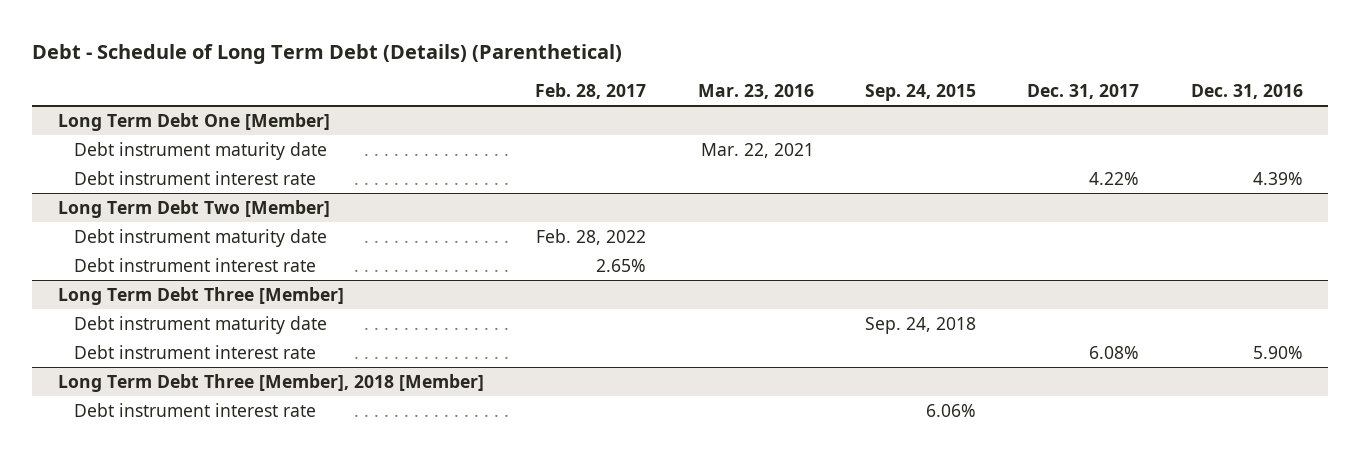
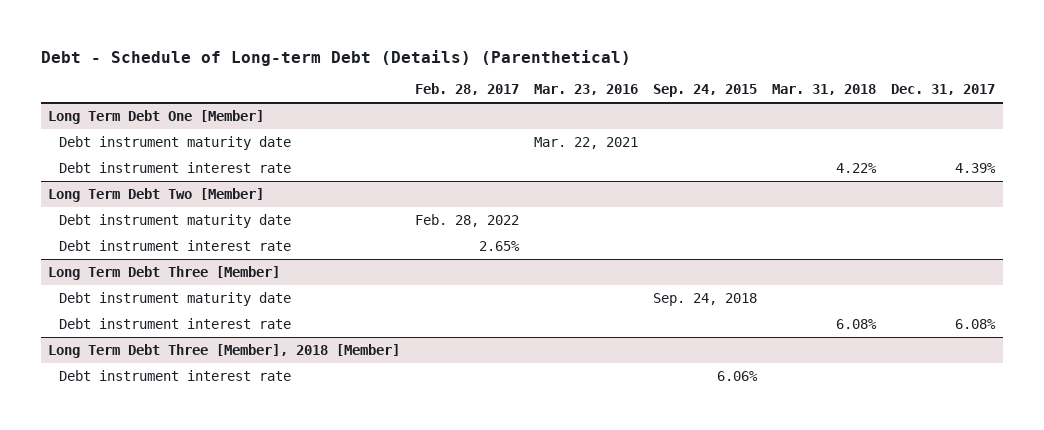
- Debt - Schedule of Long Term Debt (Details) (Parenthetical)
+ Debt - Schedule of Long-term Debt (Details) (Parenthetical)
- | Feb. 28, 2017 | Mar. 23, 2016 | Sep. 24, 2015 | Dec. 31, 2017 | Dec. 31, 2016
+ | Feb. 28, 2017 | Mar. 23, 2016 | Sep. 24, 2015 | Mar. 31, 2018 | Dec. 31, 2017
@ Long Term Debt One [Member]
- Debt instrument interest rate | | | | 4.22% | 4.39%
+ Debt instrument interest rate | | | | 4.22% | 4.39%

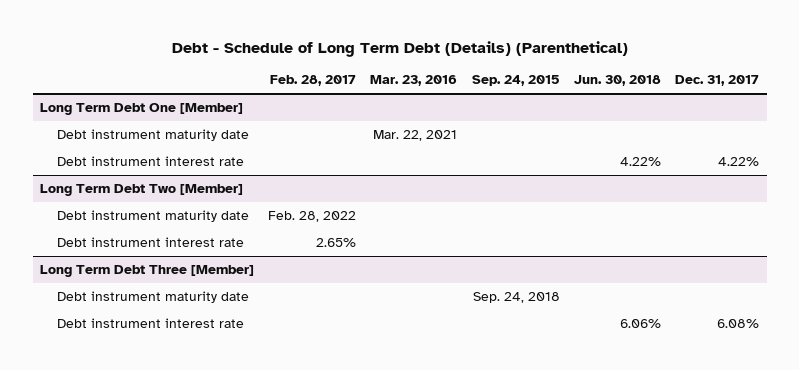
- Debt - Schedule of Long-term Debt (Details) (Parenthetical)
+ Debt - Schedule of Long Term Debt (Details) (Parenthetical)
- | Feb. 28, 2017 | Mar. 23, 2016 | Sep. 24, 2015 | Mar. 31, 2018 | Dec. 31, 2017
+ | Feb. 28, 2017 | Mar. 23, 2016 | Sep. 24, 2015 | Jun. 30, 2018 | Dec. 31, 2017
@ Long Term Debt One [Member]
- Debt instrument interest rate | | | | 4.22% | 4.39%
+ Debt instrument interest rate | | | | 4.22% | 4.22%
- Long Term Debt Three [Member], 2018 [Member]
- Debt instrument interest rate | | | 6.06% | |

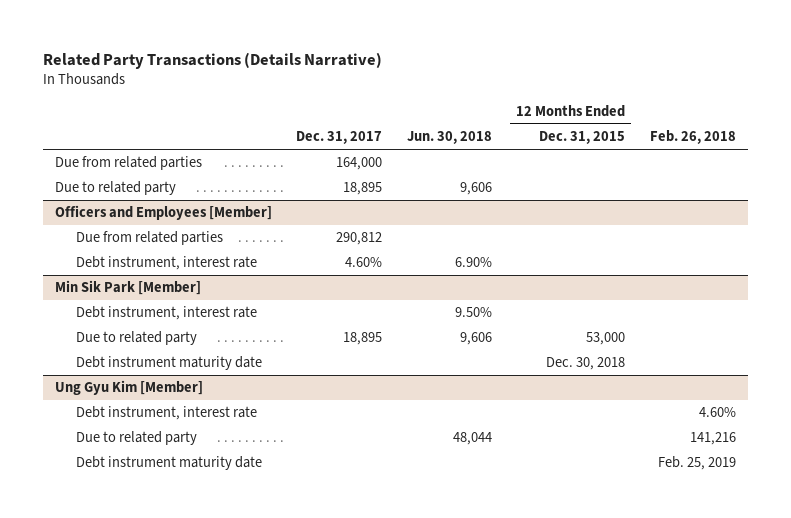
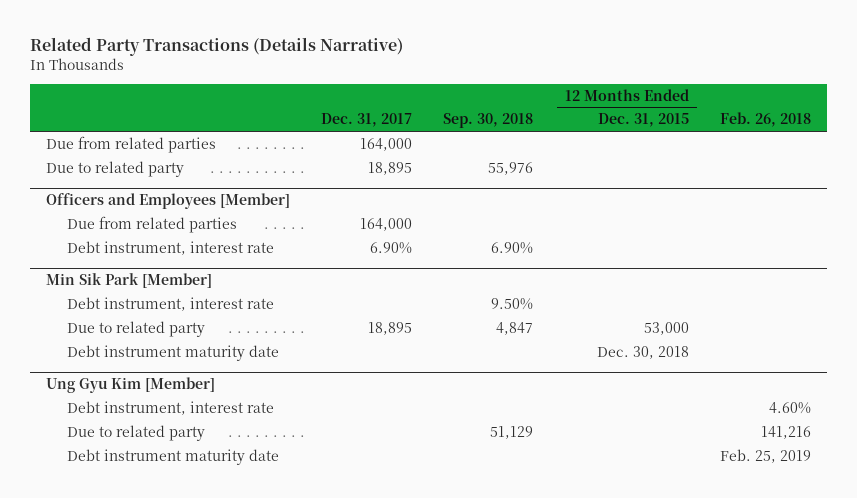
- | Dec. 31, 2017 | Jun. 30, 2018 | 12 Months Ended Dec. 31, 2015 | Feb. 26, 2018
+ | Dec. 31, 2017 | Sep. 30, 2018 | 12 Months Ended Dec. 31, 2015 | Feb. 26, 2018
@ Officers and Employees [Member]
- Due from related parties | 290,812 | | |
- Debt instrument, interest rate | 4.60% | 6.90% | |
+ Due from related parties | 164,000 | | |
+ Debt instrument, interest rate | 6.90% | 6.90% | |

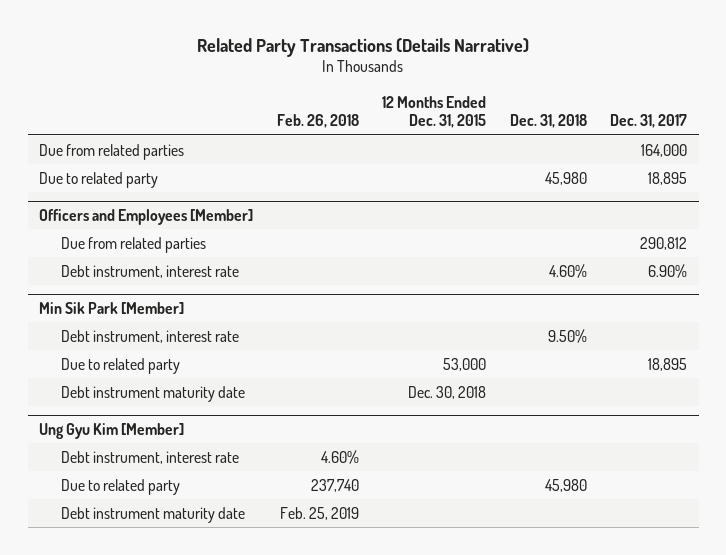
- | Dec. 31, 2017 | Sep. 30, 2018 | 12 Months Ended Dec. 31, 2015 | Feb. 26, 2018
+ | Feb. 26, 2018 | 12 Months Ended Dec. 31, 2015 | Dec. 31, 2018 | Dec. 31, 2017
@ Officers and Employees [Member]
- Due from related parties | 164,000 | | |
+ Due from related parties | | | | 290,812
@ Ung Gyu Kim [Member]
- Due to related party | | 51,129 | | 141,216
+ Due to related party | 237,740 | | 45,980 |

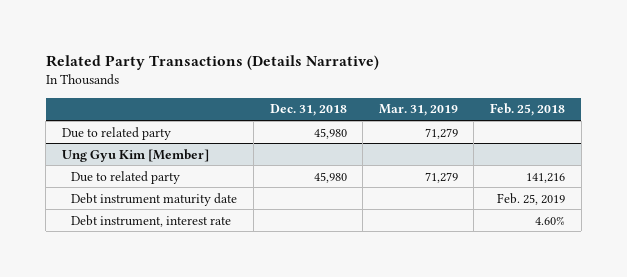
- | Feb. 26, 2018 | 12 Months Ended Dec. 31, 2015 | Dec. 31, 2018 | Dec. 31, 2017
+ | Dec. 31, 2018 | Mar. 31, 2019 | Feb. 25, 2018
- Due from related parties | | | | 164,000
- Officers and Employees [Member]
- Due from related parties | | | | 290,812
- Debt instrument, interest rate | | | 4.60% | 6.90%
- Min Sik Park [Member]
- Debt instrument, interest rate | | | 9.50% |
- Due to related party | | 53,000 | | 18,895
- Debt instrument maturity date | | Dec. 30, 2018 | |
@ Ung Gyu Kim [Member]
moved down: Debt instrument, interest rate | | | 4.60%

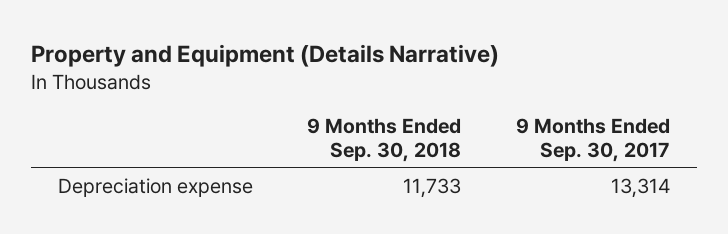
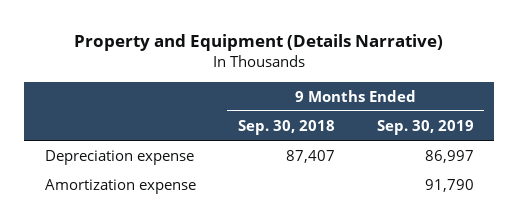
- | 9 Months Ended Sep. 30, 2018 | 9 Months Ended Sep. 30, 2017
+ | 9 Months Ended Sep. 30, 2018 | 9 Months Ended Sep. 30, 2019
- Depreciation expense | 11,733 | 13,314
+ Depreciation expense | 87,407 | 86,997
+ Amortization expense | | 91,790

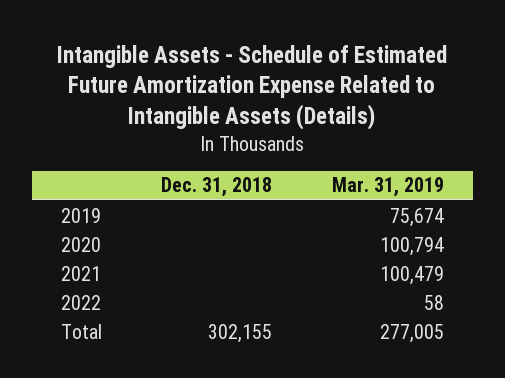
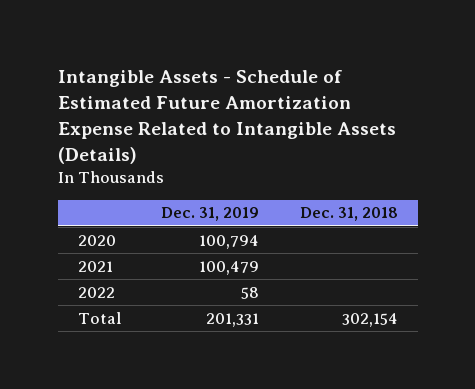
- | Dec. 31, 2018 | Mar. 31, 2019
+ | Dec. 31, 2019 | Dec. 31, 2018
- 2019 | | 75,674
- Total | 302,155 | 277,005
+ Total | 201,331 | 302,154

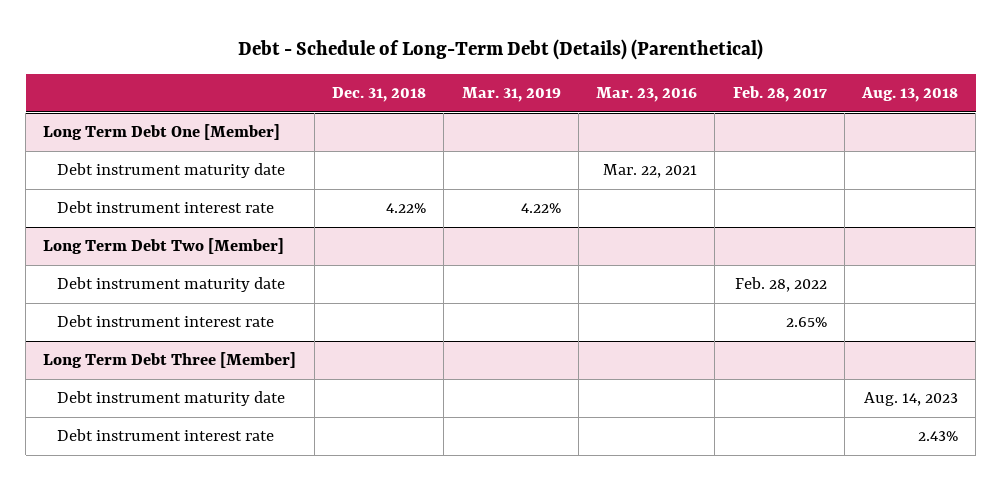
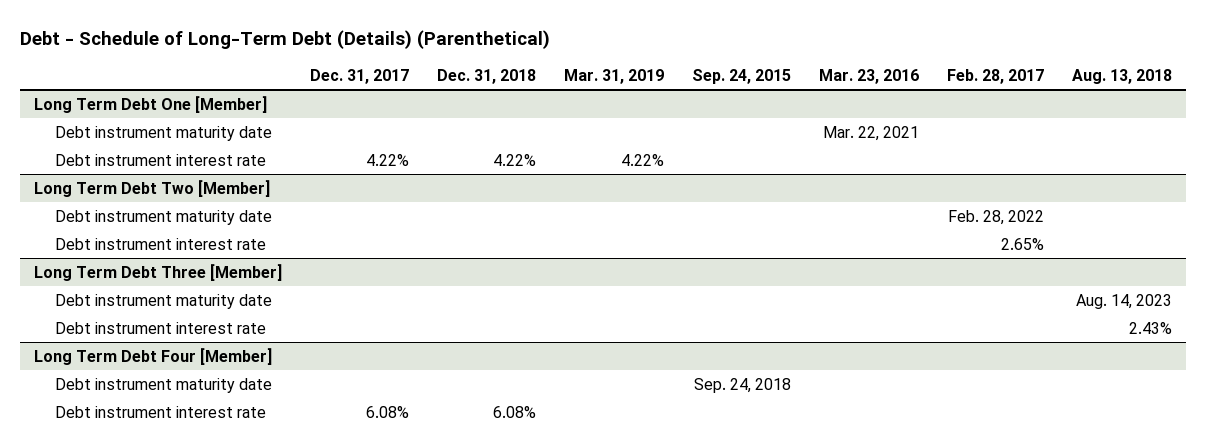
- | Dec. 31, 2018 | Mar. 31, 2019 | Mar. 23, 2016 | Feb. 28, 2017 | Aug. 13, 2018
+ | Dec. 31, 2017 | Dec. 31, 2018 | Mar. 31, 2019 | Sep. 24, 2015 | Mar. 23, 2016 | Feb. 28, 2017 | Aug. 13, 2018
+ Long Term Debt Four [Member]
+ Debt instrument maturity date | | | | Sep. 24, 2018 | | |
+ Debt instrument interest rate | 6.08% | 6.08% | | | | |

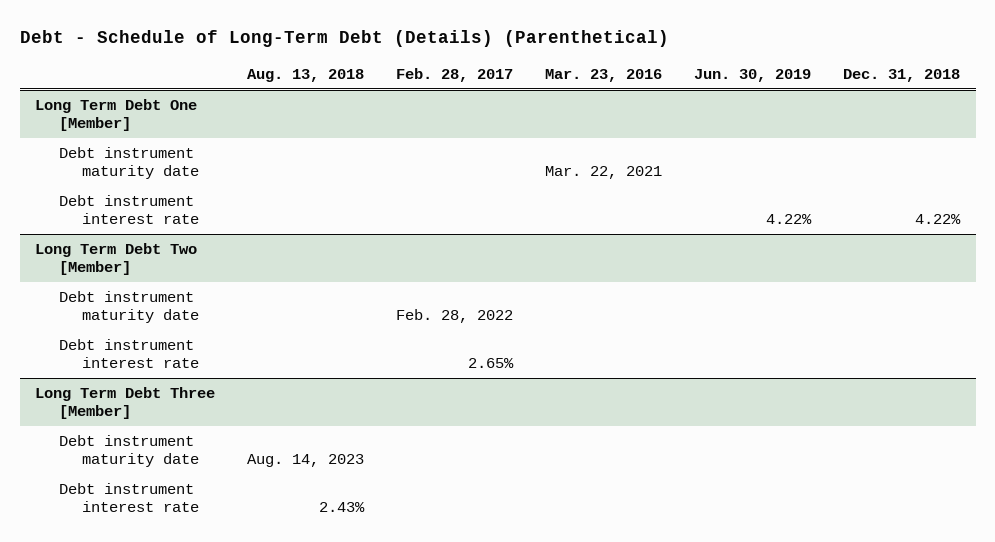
- | Dec. 31, 2017 | Dec. 31, 2018 | Mar. 31, 2019 | Sep. 24, 2015 | Mar. 23, 2016 | Feb. 28, 2017 | Aug. 13, 2018
+ | Aug. 13, 2018 | Feb. 28, 2017 | Mar. 23, 2016 | Jun. 30, 2019 | Dec. 31, 2018
- Long Term Debt Four [Member]
- Debt instrument maturity date | | | | Sep. 24, 2018 | | |
- Debt instrument interest rate | 6.08% | 6.08% | | | | |

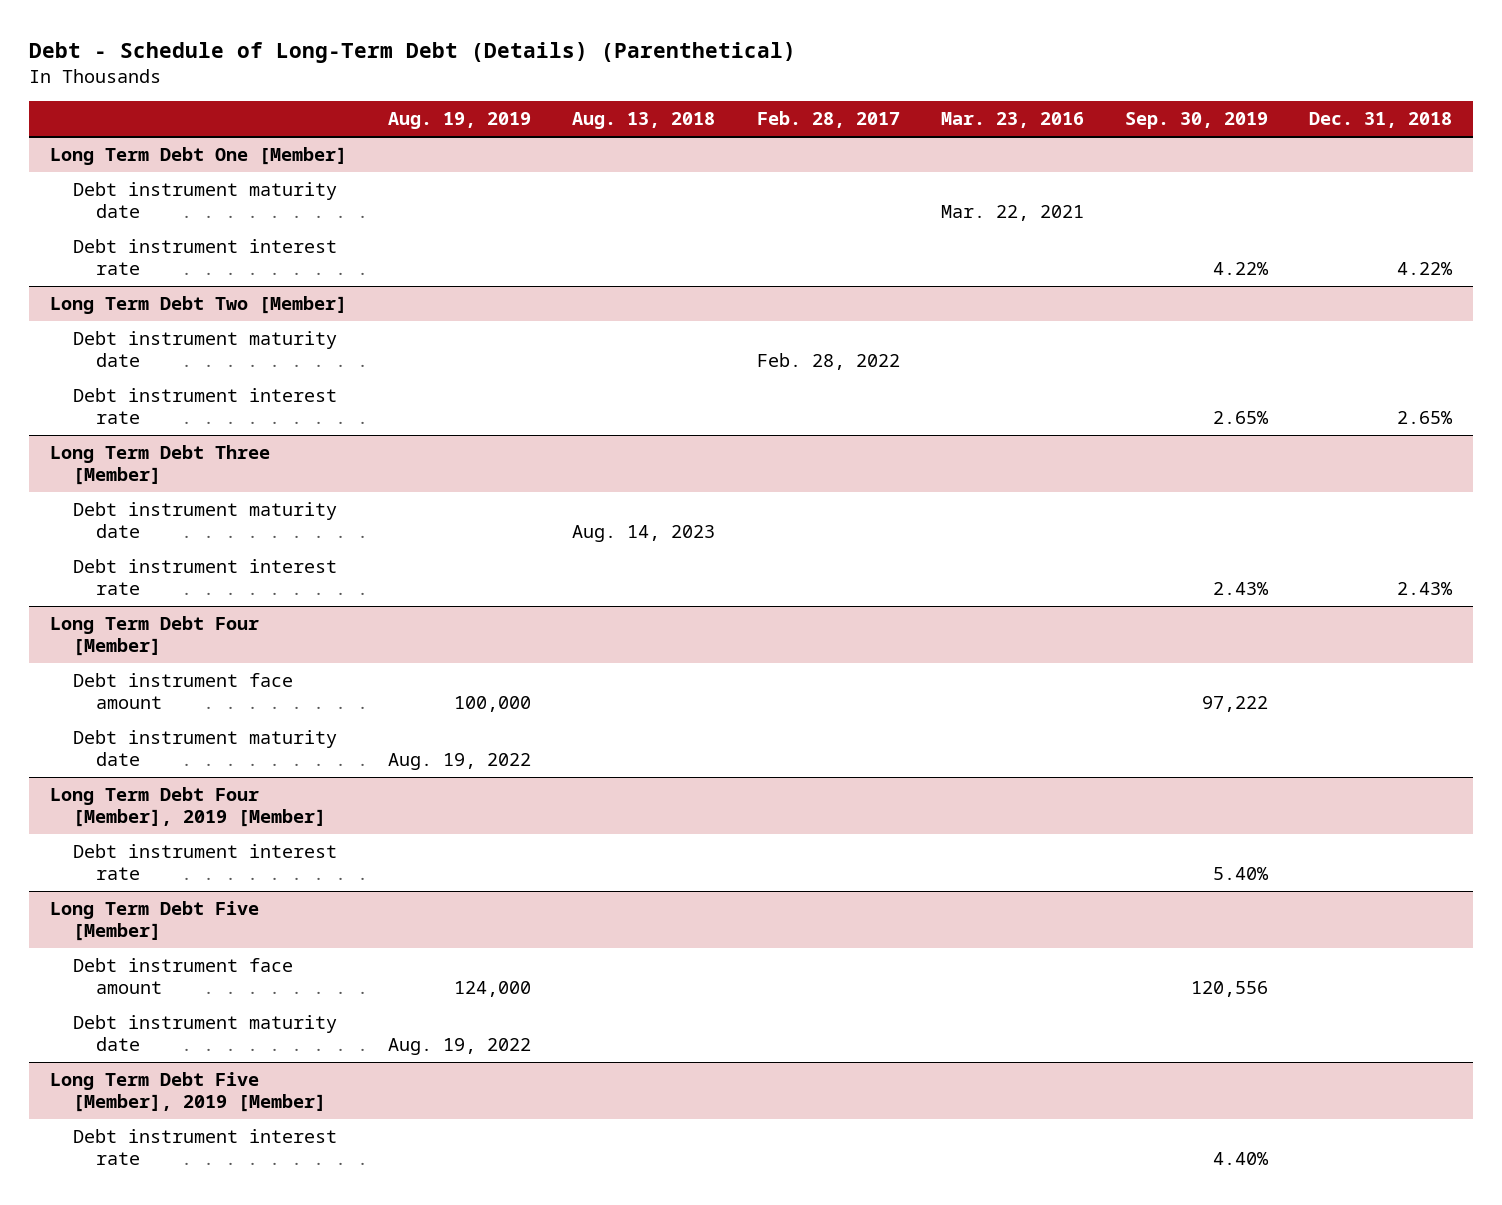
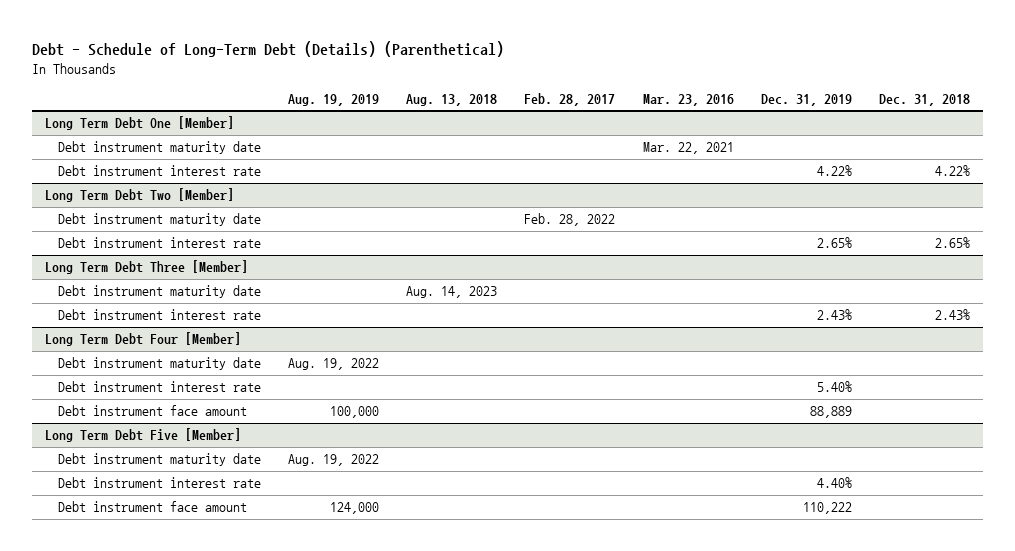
- | Aug. 19, 2019 | Aug. 13, 2018 | Feb. 28, 2017 | Mar. 23, 2016 | Sep. 30, 2019 | Dec. 31, 2018
+ | Aug. 19, 2019 | Aug. 13, 2018 | Feb. 28, 2017 | Mar. 23, 2016 | Dec. 31, 2019 | Dec. 31, 2018
- Long Term Debt Four [Member], 2019 [Member]
- Debt instrument interest rate | | | | | 5.40% |
@ Long Term Debt Four [Member]
+ Debt instrument interest rate | | | | | 5.40% |
moved down: Debt instrument face amount | 100,000 | | | | 88,889 |
- Long Term Debt Five [Member], 2019 [Member]
- Debt instrument interest rate | | | | | 4.40% |
@ Long Term Debt Five [Member]
+ Debt instrument interest rate | | | | | 4.40% |
moved down: Debt instrument face amount | 124,000 | | | | 110,222 |

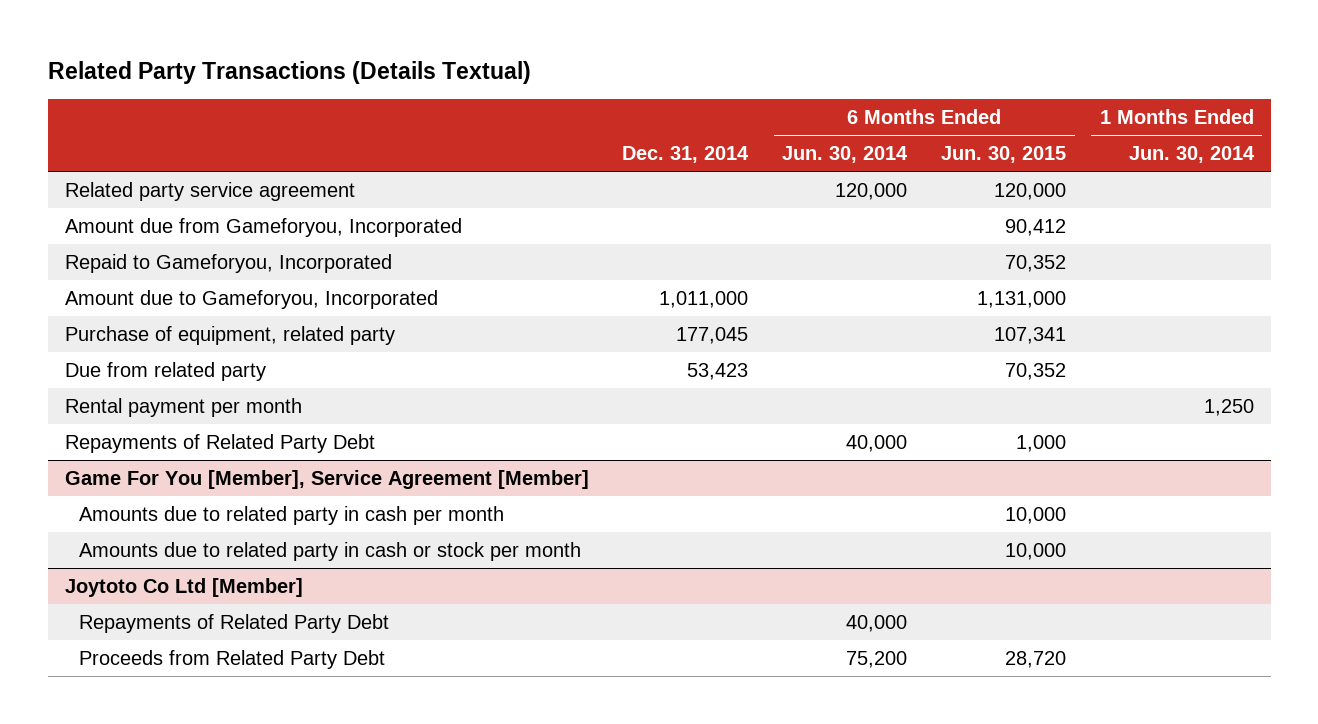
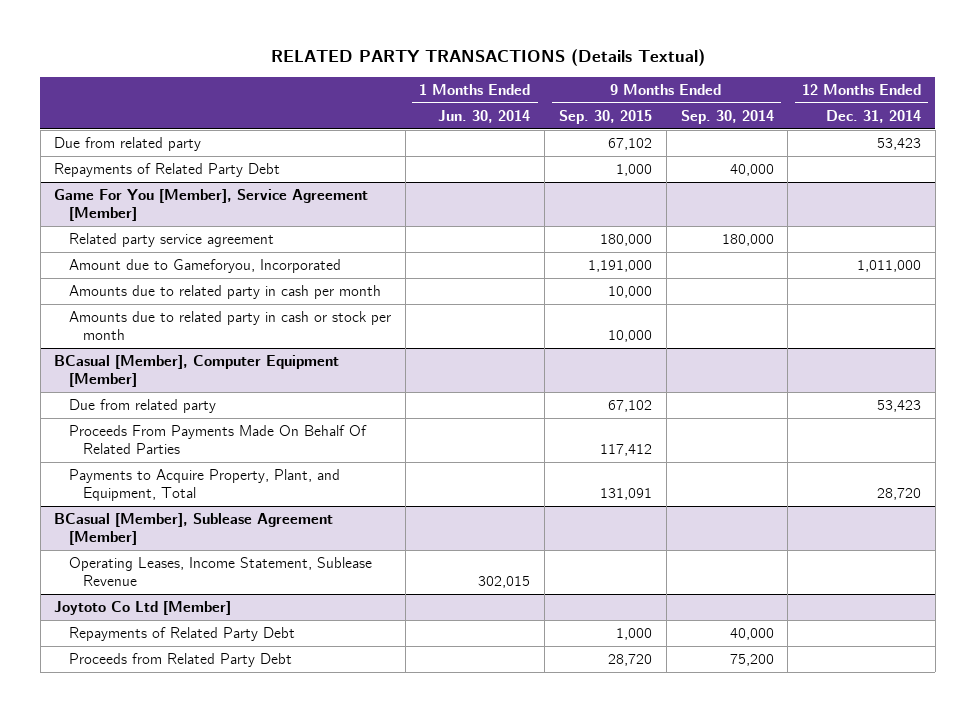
- Related Party Transactions (Details Textual)
+ RELATED PARTY TRANSACTIONS (Details Textual)
- | Dec. 31, 2014 | 6 Months Ended Jun. 30, 2014 | 6 Months Ended Jun. 30, 2015 | 1 Months Ended Jun. 30, 2014
+ | 1 Months Ended Jun. 30, 2014 | 9 Months Ended Sep. 30, 2015 | 9 Months Ended Sep. 30, 2014 | 12 Months Ended Dec. 31, 2014
- Related party service agreement | | 120,000 | 120,000 |
- Amount due from Gameforyou, Incorporated | | | 90,412 |
- Repaid to Gameforyou, Incorporated | | | 70,352 |
- Amount due to Gameforyou, Incorporated | 1,011,000 | | 1,131,000 |
- Purchase of equipment, related party | 177,045 | | 107,341 |
- Rental payment per month | | | | 1,250
@ Game For You [Member], Service Agreement [Member]
+ Related party service agreement | | 180,000 | 180,000 |
+ Amount due to Gameforyou, Incorporated | | 1,191,000 | | 1,011,000
+ BCasual [Member], Computer Equipment [Member]
+ Due from related party | | 67,102 | | 53,423
+ Proceeds From Payments Made On Behalf Of Related Parties | | 117,412 | |
+ Payments to Acquire Property, Plant, and Equipment, Total | | 131,091 | | 28,720
+ BCasual [Member], Sublease Agreement [Member]
+ Operating Leases, Income Statement, Sublease Revenue | 302,015 | | |

